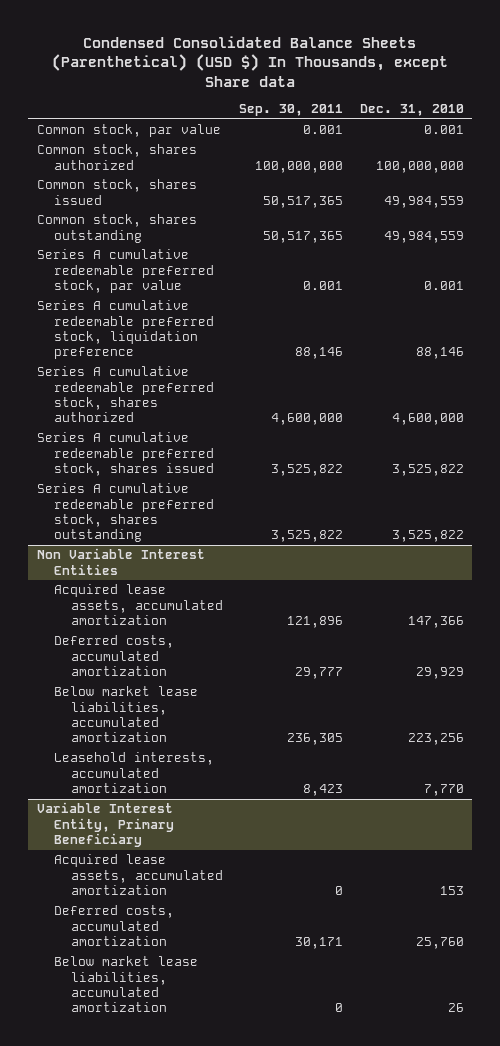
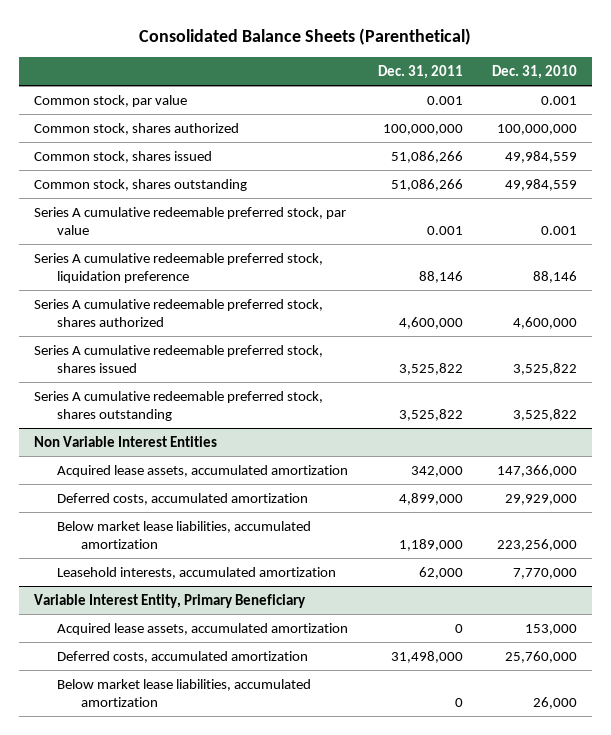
- Condensed Consolidated Balance Sheets (Parenthetical) (USD $) In Thousands, except Share data
+ Consolidated Balance Sheets (Parenthetical)
- | Sep. 30, 2011 | Dec. 31, 2010
+ | Dec. 31, 2011 | Dec. 31, 2010
@ Non Variable Interest Entities
- Acquired lease assets, accumulated amortization | 121,896 | 147,366
- Deferred costs, accumulated amortization | 29,777 | 29,929
- Below market lease liabilities, accumulated amortization | 236,305 | 223,256
- Leasehold interests, accumulated amortization | 8,423 | 7,770
+ Acquired lease assets, accumulated amortization | 342,000 | 147,366,000
+ Deferred costs, accumulated amortization | 4,899,000 | 29,929,000
+ Below market lease liabilities, accumulated amortization | 1,189,000 | 223,256,000
+ Leasehold interests, accumulated amortization | 62,000 | 7,770,000
@ Variable Interest Entity, Primary Beneficiary
- Acquired lease assets, accumulated amortization | 0 | 153
- Deferred costs, accumulated amortization | 30,171 | 25,760
- Below market lease liabilities, accumulated amortization | 0 | 26
+ Acquired lease assets, accumulated amortization | 0 | 153,000
+ Deferred costs, accumulated amortization | 31,498,000 | 25,760,000
+ Below market lease liabilities, accumulated amortization | 0 | 26,000

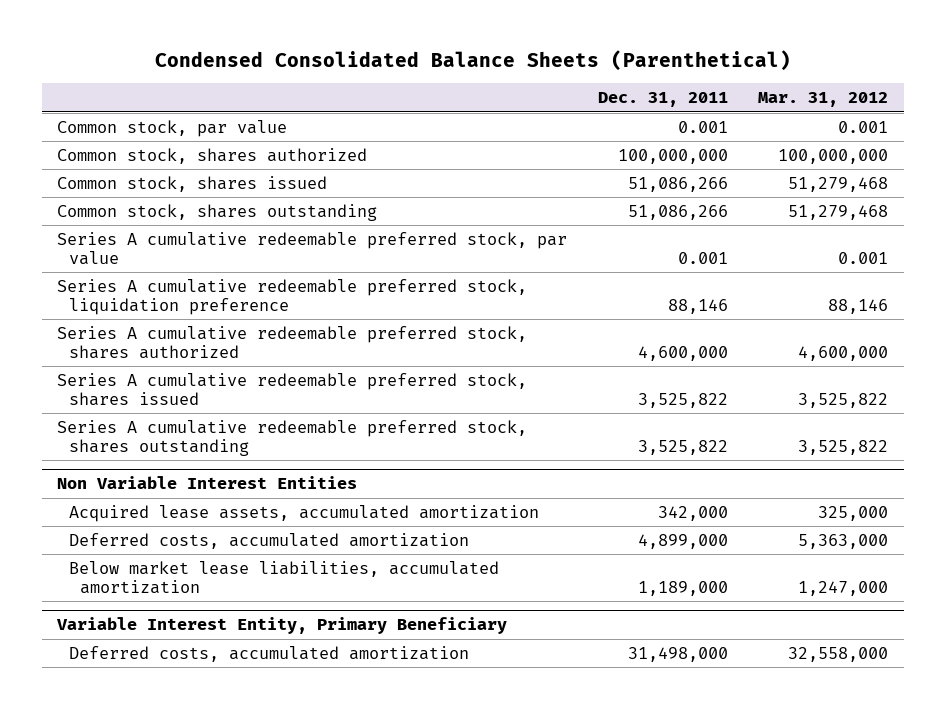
- Consolidated Balance Sheets (Parenthetical)
+ Condensed Consolidated Balance Sheets (Parenthetical)
- | Dec. 31, 2011 | Dec. 31, 2010
+ | Dec. 31, 2011 | Mar. 31, 2012
@ Non Variable Interest Entities
- Leasehold interests, accumulated amortization | 62,000 | 7,770,000
@ Variable Interest Entity, Primary Beneficiary
- Acquired lease assets, accumulated amortization | 0 | 153,000
- Below market lease liabilities, accumulated amortization | 0 | 26,000

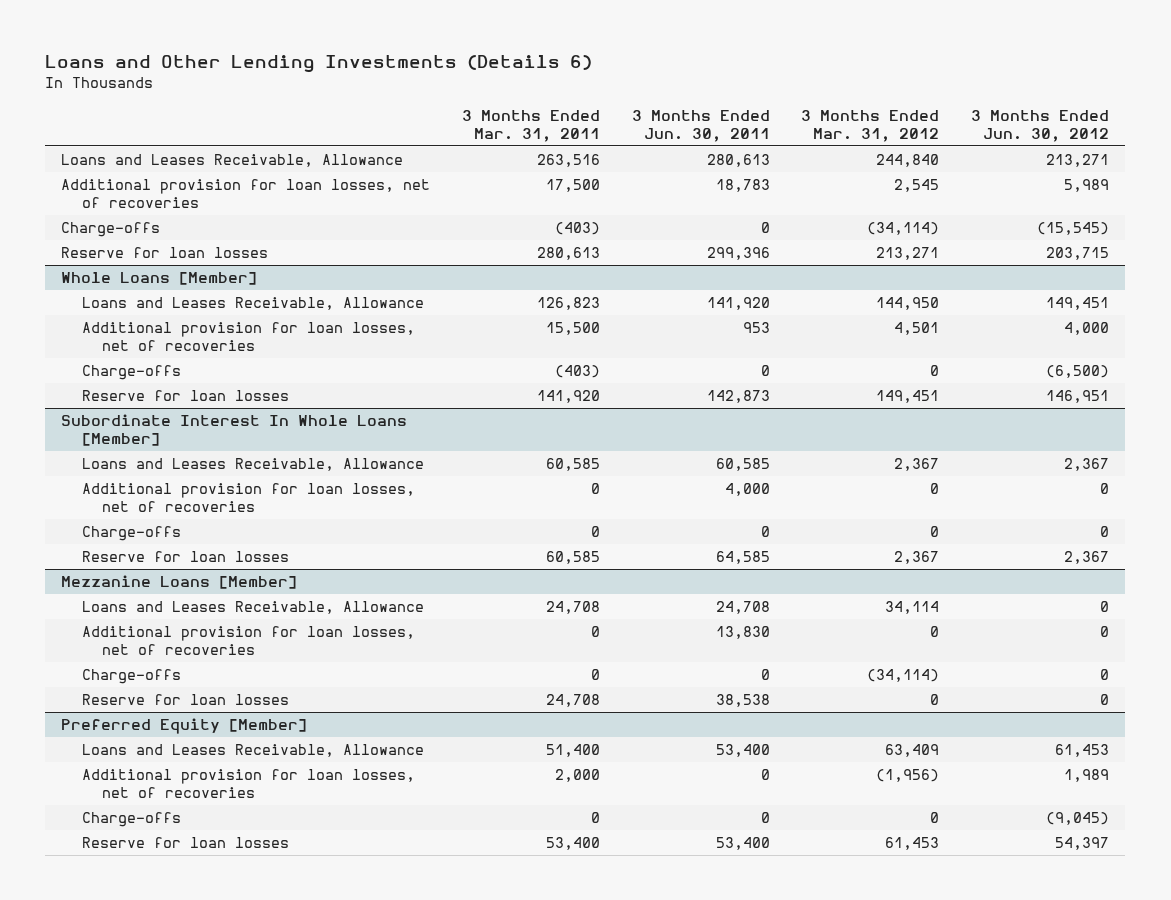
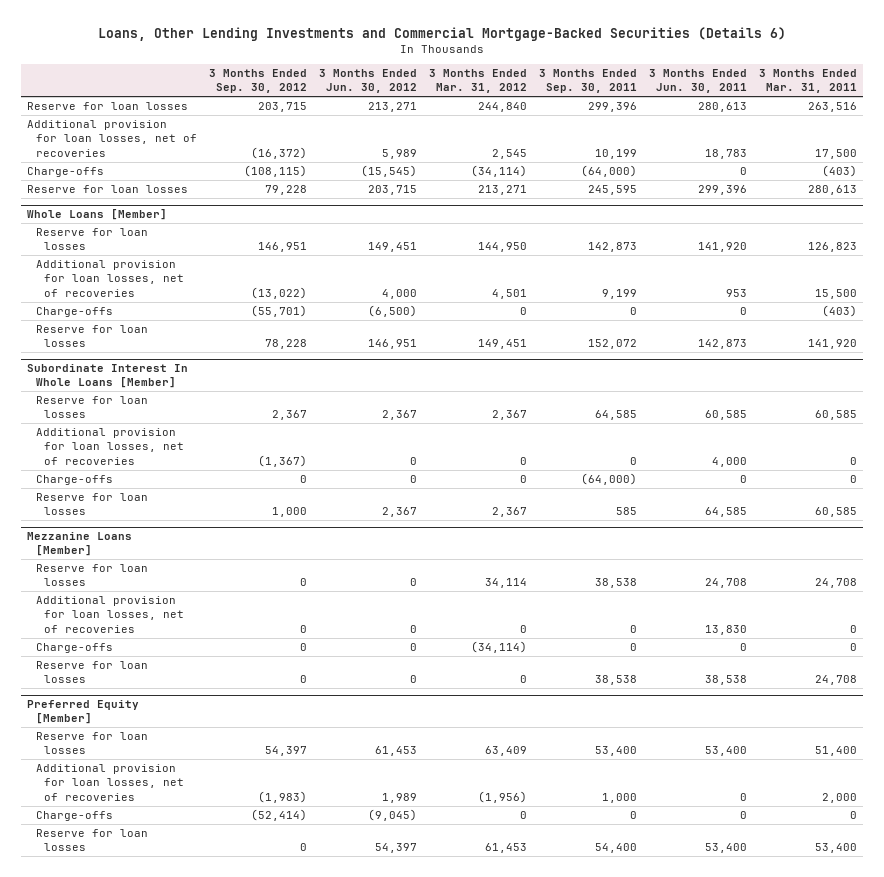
- Loans and Other Lending Investments (Details 6)
+ Loans, Other Lending Investments and Commercial Mortgage-Backed Securities (Details 6)
- | 3 Months Ended Mar. 31, 2011 | 3 Months Ended Jun. 30, 2011 | 3 Months Ended Mar. 31, 2012 | 3 Months Ended Jun. 30, 2012
+ | 3 Months Ended Sep. 30, 2012 | 3 Months Ended Jun. 30, 2012 | 3 Months Ended Mar. 31, 2012 | 3 Months Ended Sep. 30, 2011 | 3 Months Ended Jun. 30, 2011 | 3 Months Ended Mar. 31, 2011
- Loans and Leases Receivable, Allowance | 263,516 | 280,613 | 244,840 | 213,271
+ Reserve for loan losses | 203,715 | 213,271 | 244,840 | 299,396 | 280,613 | 263,516
@ Whole Loans [Member]
- Loans and Leases Receivable, Allowance | 126,823 | 141,920 | 144,950 | 149,451
+ Reserve for loan losses | 146,951 | 149,451 | 144,950 | 142,873 | 141,920 | 126,823
@ Subordinate Interest In Whole Loans [Member]
- Loans and Leases Receivable, Allowance | 60,585 | 60,585 | 2,367 | 2,367
+ Reserve for loan losses | 2,367 | 2,367 | 2,367 | 64,585 | 60,585 | 60,585
@ Mezzanine Loans [Member]
- Loans and Leases Receivable, Allowance | 24,708 | 24,708 | 34,114 | 0
+ Reserve for loan losses | 0 | 0 | 34,114 | 38,538 | 24,708 | 24,708
@ Preferred Equity [Member]
- Loans and Leases Receivable, Allowance | 51,400 | 53,400 | 63,409 | 61,453
+ Reserve for loan losses | 54,397 | 61,453 | 63,409 | 53,400 | 53,400 | 51,400

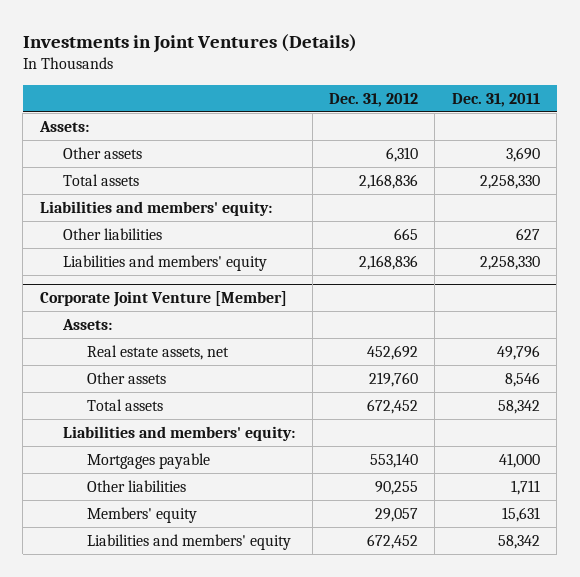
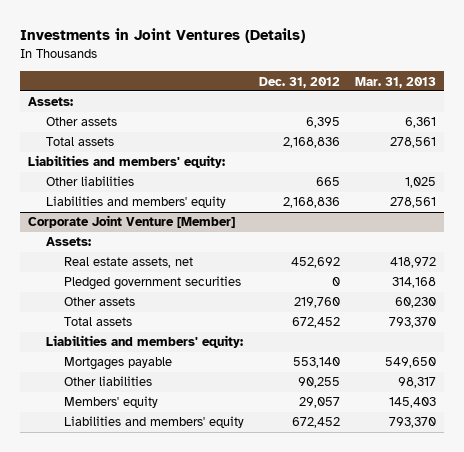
- | Dec. 31, 2012 | Dec. 31, 2011
+ | Dec. 31, 2012 | Mar. 31, 2013
- Other assets | 6,310 | 3,690
+ Other assets | 6,395 | 6,361
@ Corporate Joint Venture [Member]
+ Pledged government securities | 0 | 314,168

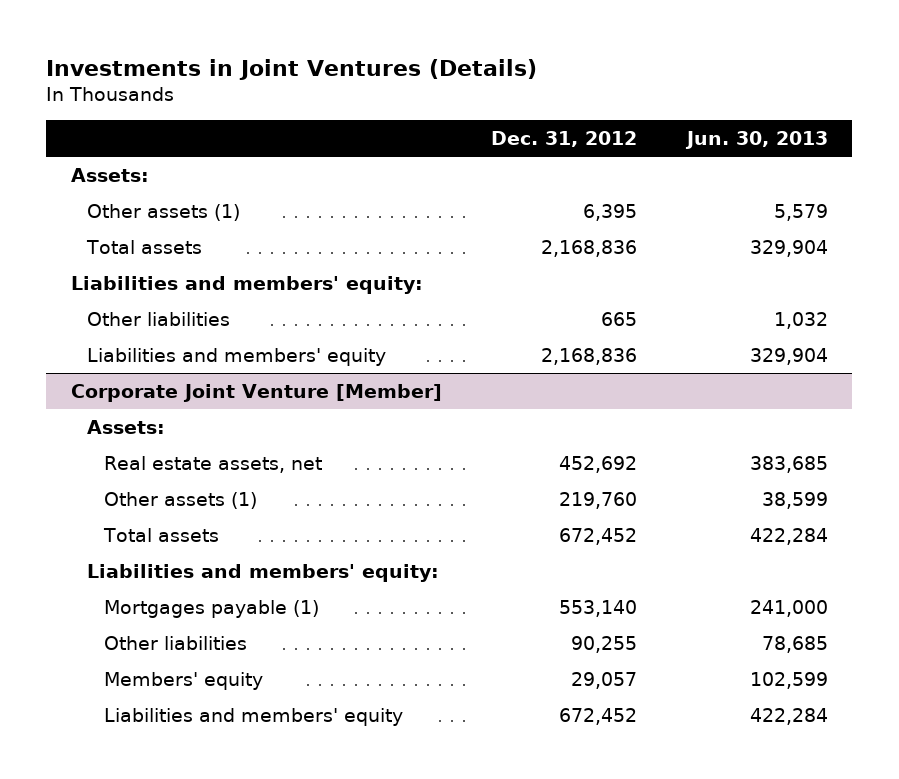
- | Dec. 31, 2012 | Mar. 31, 2013
+ | Dec. 31, 2012 | Jun. 30, 2013
- Other assets | 6,395 | 6,361
+ Other assets (1) | 6,395 | 5,579
@ Corporate Joint Venture [Member]
- Pledged government securities | 0 | 314,168
- Other assets | 219,760 | 60,230
+ Other assets (1) | 219,760 | 38,599
- Mortgages payable | 553,140 | 549,650
+ Mortgages payable (1) | 553,140 | 241,000

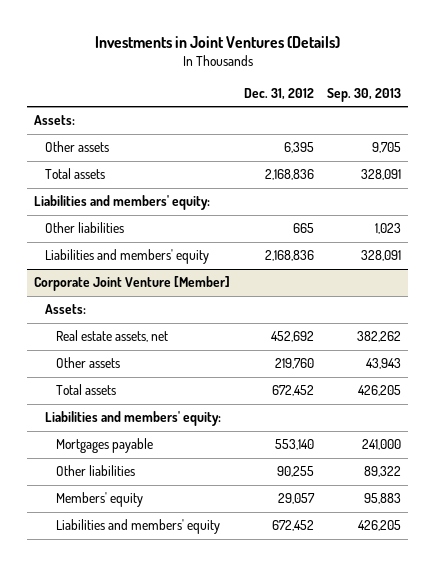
- | Dec. 31, 2012 | Jun. 30, 2013
+ | Dec. 31, 2012 | Sep. 30, 2013
- Other assets (1) | 6,395 | 5,579
+ Other assets | 6,395 | 9,705
@ Corporate Joint Venture [Member]
- Other assets (1) | 219,760 | 38,599
+ Other assets | 219,760 | 43,943
- Mortgages payable (1) | 553,140 | 241,000
+ Mortgages payable | 553,140 | 241,000

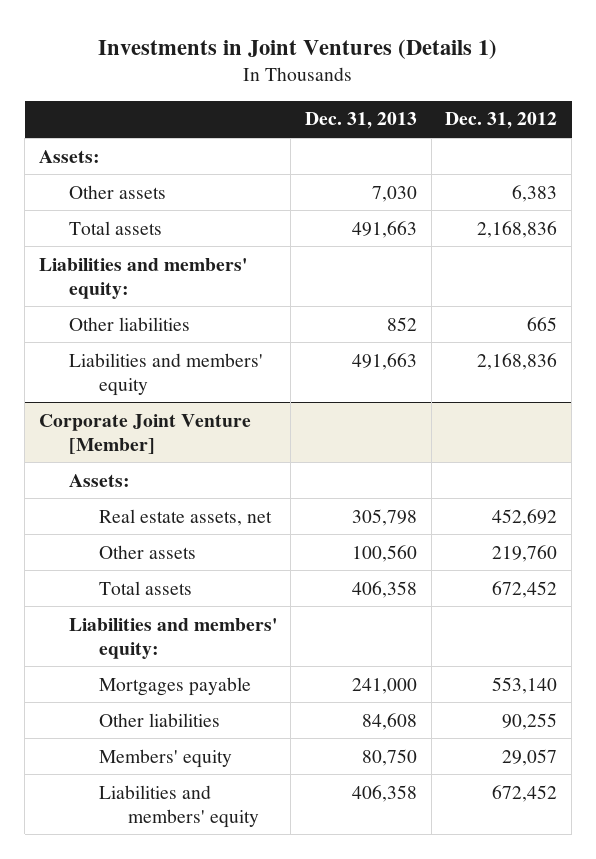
- Investments in Joint Ventures (Details)
+ Investments in Joint Ventures (Details 1)
- | Dec. 31, 2012 | Sep. 30, 2013
+ | Dec. 31, 2013 | Dec. 31, 2012
- Other assets | 6,395 | 9,705
+ Other assets | 7,030 | 6,383

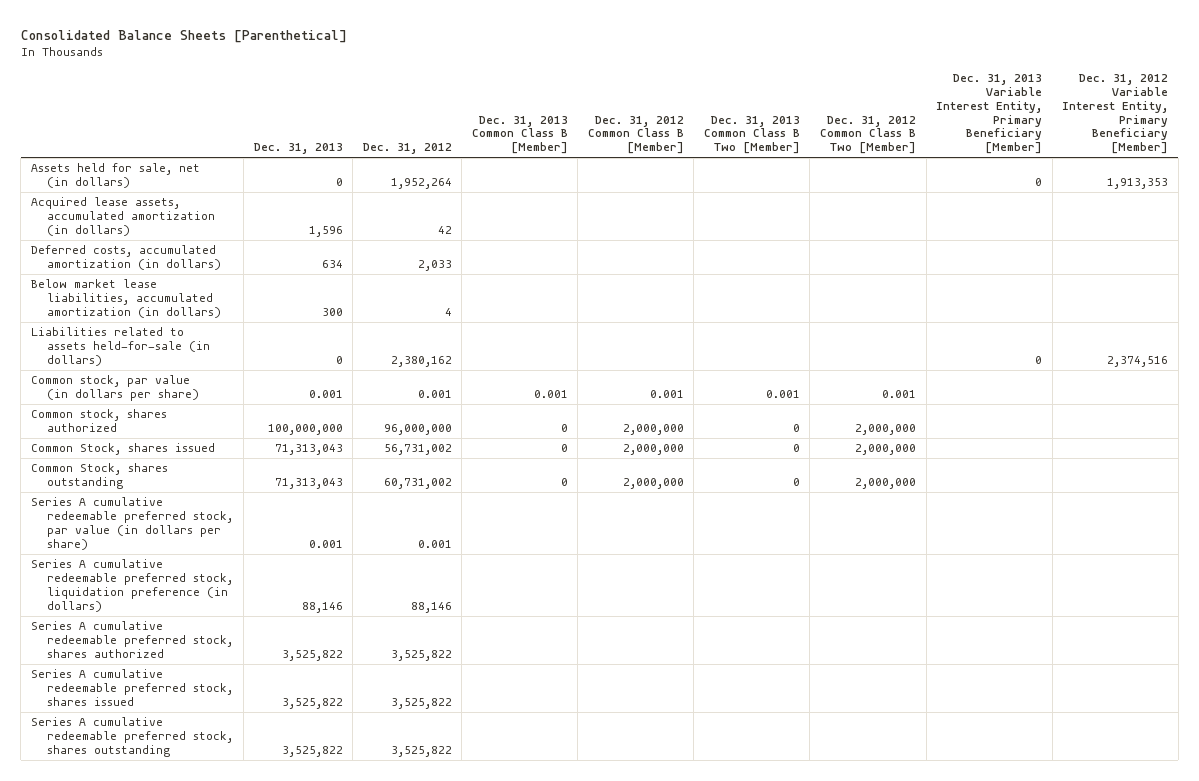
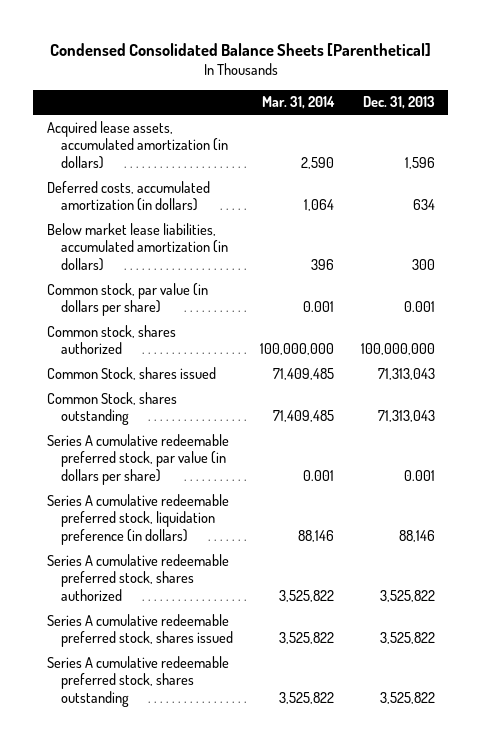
- Consolidated Balance Sheets [Parenthetical]
+ Condensed Consolidated Balance Sheets [Parenthetical]
- | Dec. 31, 2013 | Dec. 31, 2012 | Dec. 31, 2013 Common Class B [Member] | Dec. 31, 2012 Common Class B [Member] | Dec. 31, 2013 Common Class B Two [Member] | Dec. 31, 2012 Common Class B Two [Member] | Dec. 31, 2013 Variable Interest Entity, Primary Beneficiary [Member] | Dec. 31, 2012 Variable Interest Entity, Primary Beneficiary [Member]
+ | Mar. 31, 2014 | Dec. 31, 2013
- Assets held for sale, net (in dollars) | 0 | 1,952,264 | | | | | 0 | 1,913,353
- Liabilities related to assets held-for-sale (in dollars) | 0 | 2,380,162 | | | | | 0 | 2,374,516

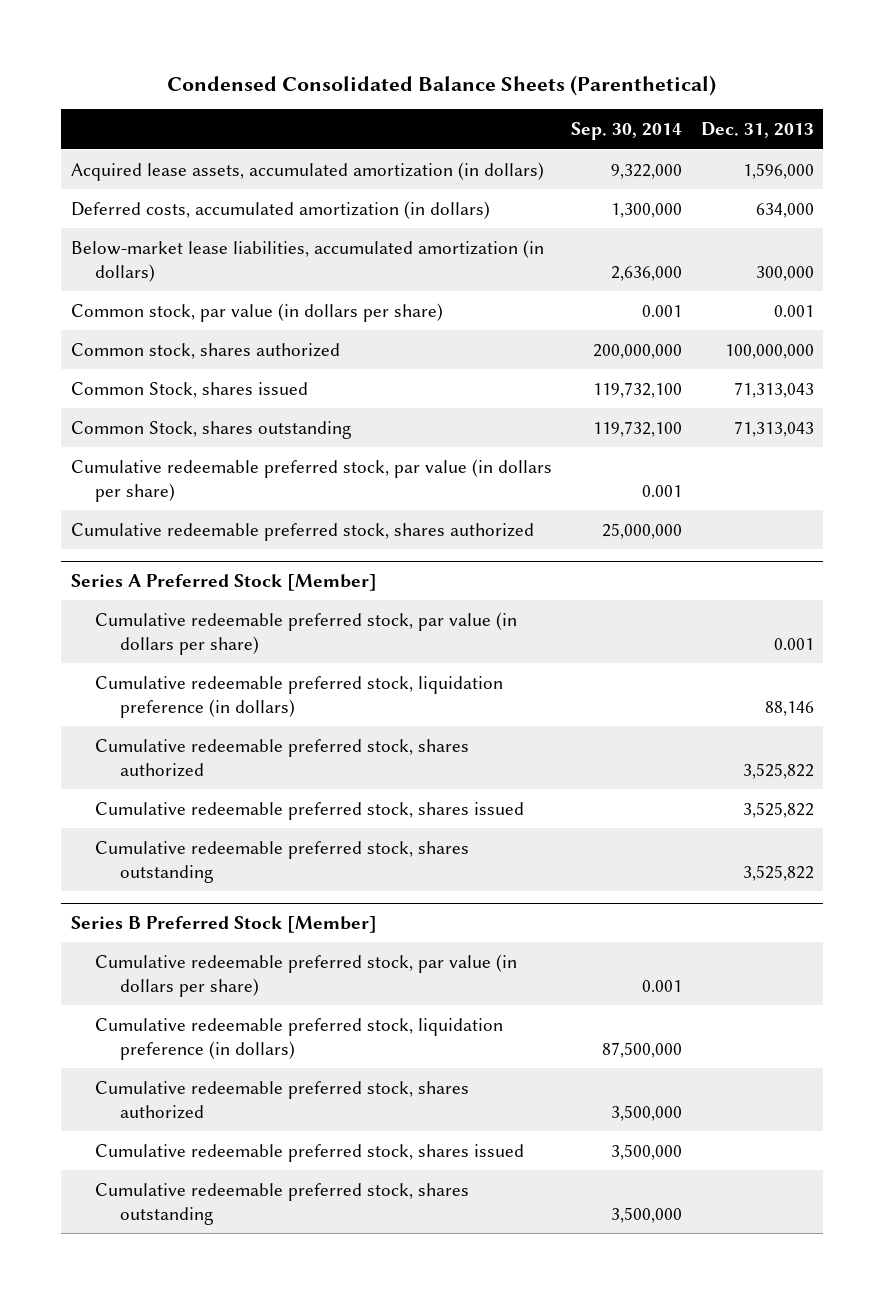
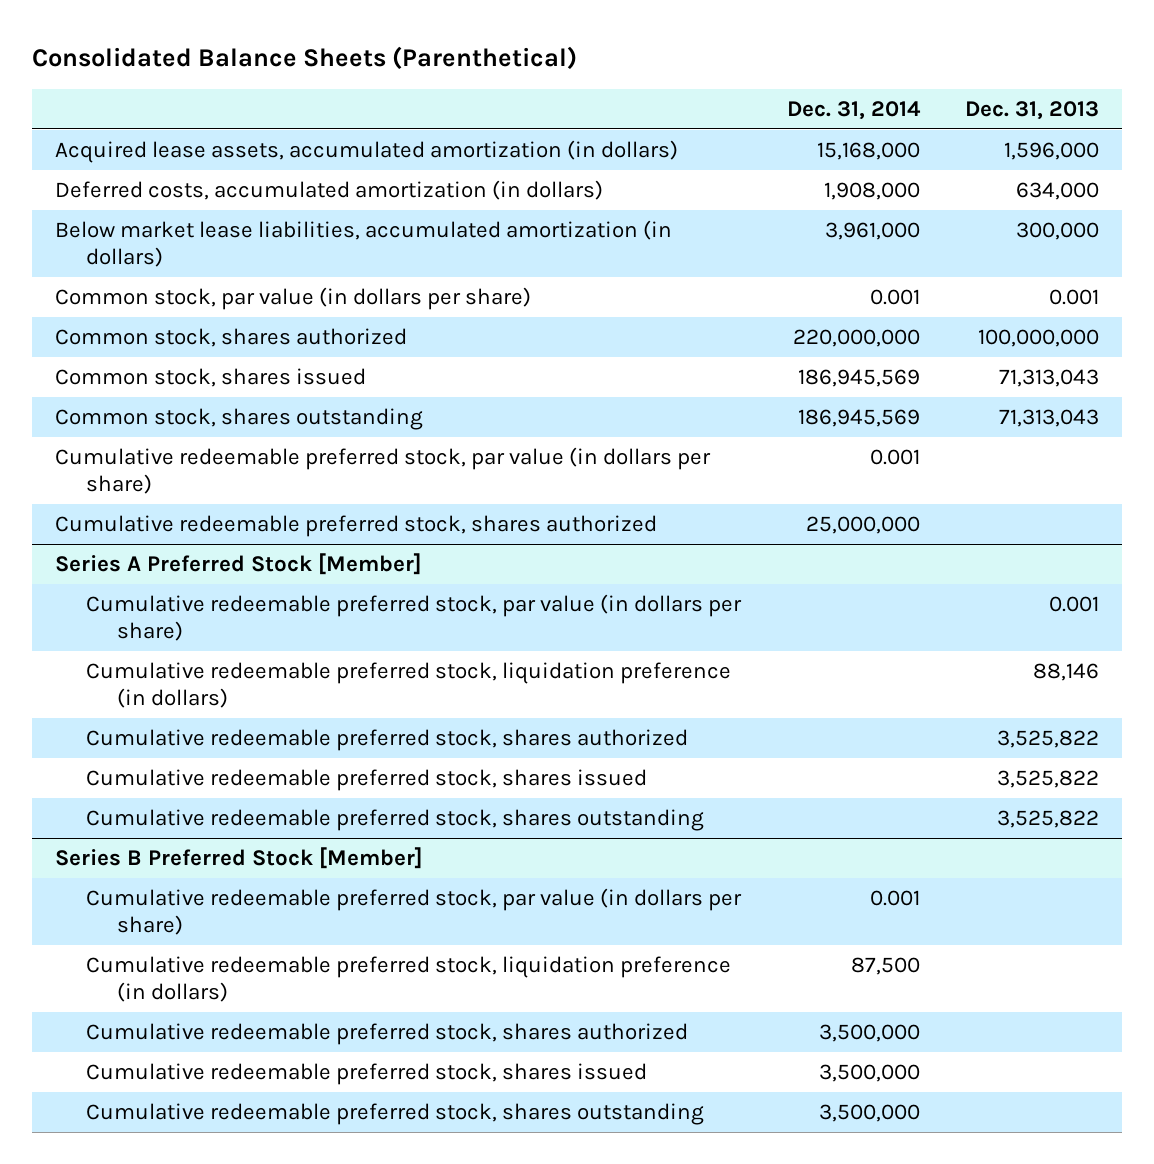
- Condensed Consolidated Balance Sheets (Parenthetical)
+ Consolidated Balance Sheets (Parenthetical)
- | Sep. 30, 2014 | Dec. 31, 2013
+ | Dec. 31, 2014 | Dec. 31, 2013
- Below-market lease liabilities, accumulated amortization (in dollars) | 2,636,000 | 300,000
+ Below market lease liabilities, accumulated amortization (in dollars) | 3,961,000 | 300,000
- Common Stock, shares issued | 119,732,100 | 71,313,043
- Common Stock, shares outstanding | 119,732,100 | 71,313,043
+ Common stock, shares issued | 186,945,569 | 71,313,043
+ Common stock, shares outstanding | 186,945,569 | 71,313,043

